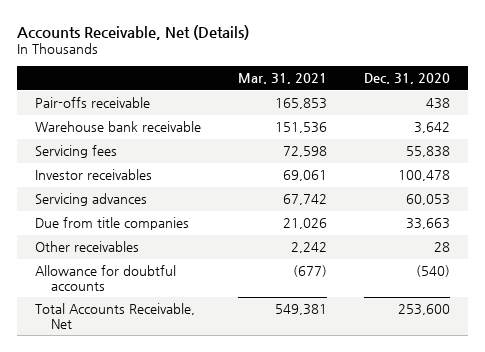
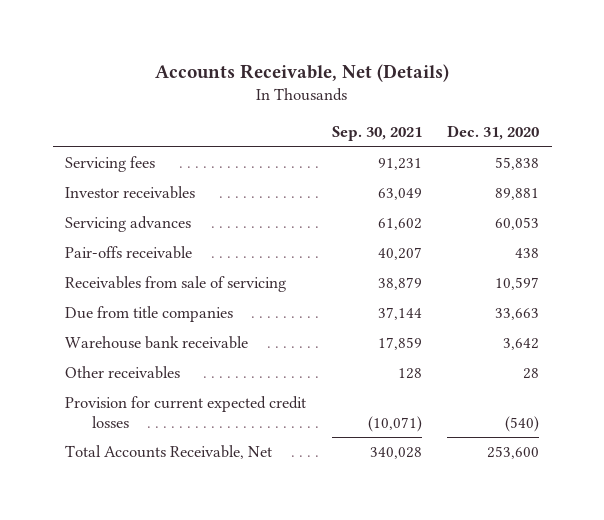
- | Mar. 31, 2021 | Dec. 31, 2020
+ | Sep. 30, 2021 | Dec. 31, 2020
- Investor receivables | 69,061 | 100,478
+ Investor receivables | 63,049 | 89,881
moved down: Pair-offs receivable | 40,207 | 438
+ Receivables from sale of servicing | 38,879 | 10,597
moved down: Warehouse bank receivable | 17,859 | 3,642
- Allowance for doubtful accounts | (677) | (540)
+ Provision for current expected credit losses | (10,071) | (540)

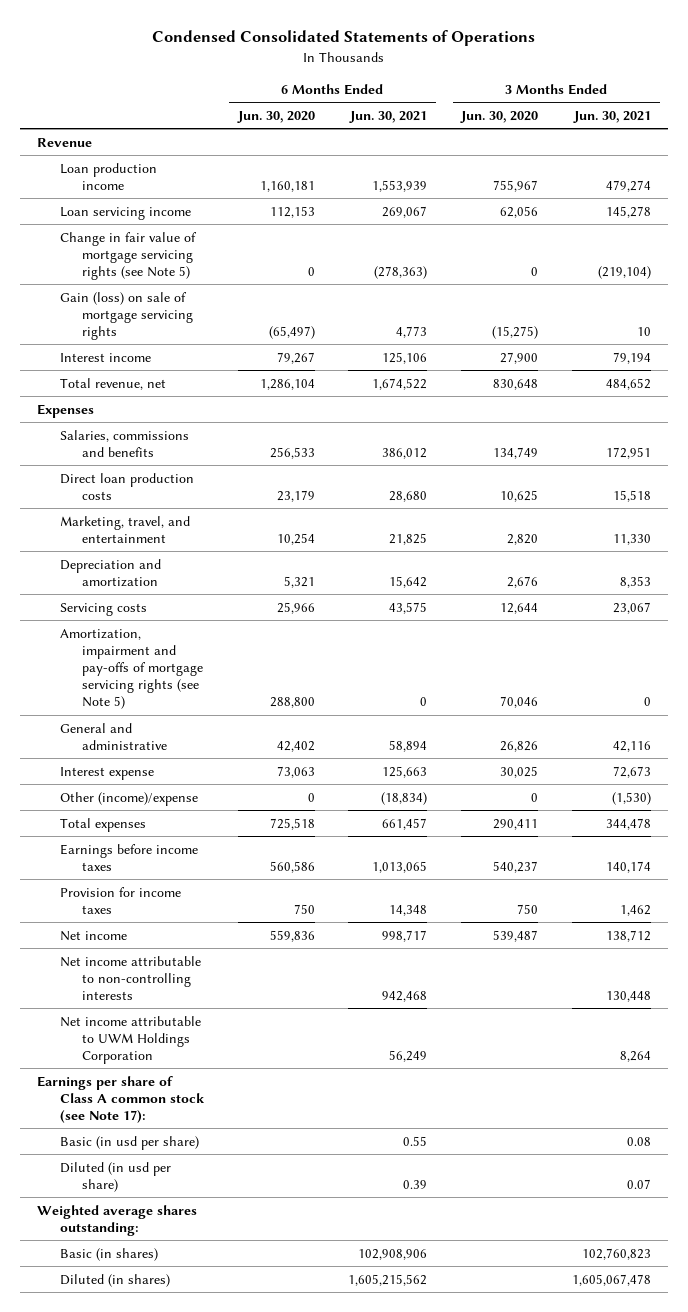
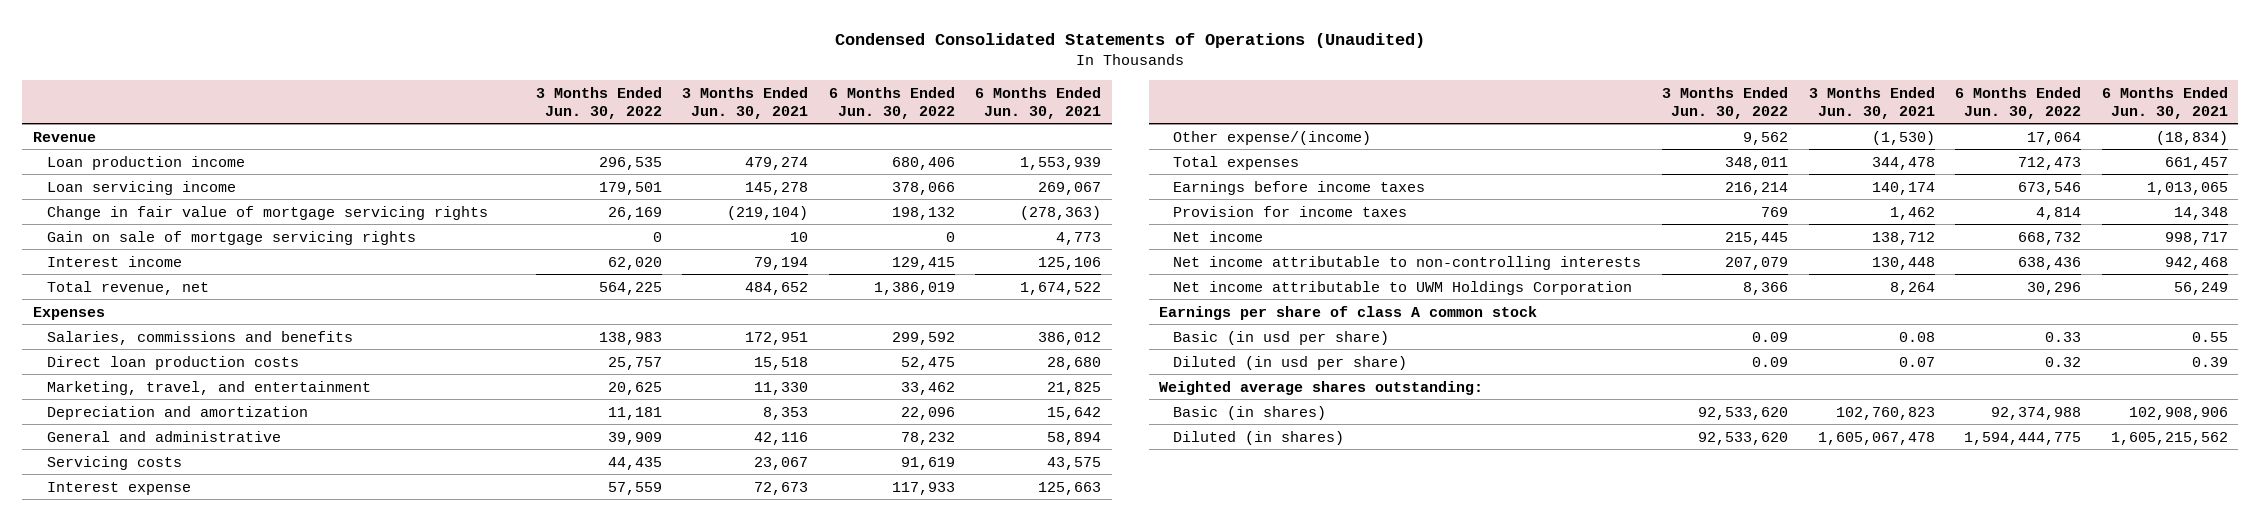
- Condensed Consolidated Statements of Operations
+ Condensed Consolidated Statements of Operations (Unaudited)
- | 6 Months Ended Jun. 30, 2020 | 6 Months Ended Jun. 30, 2021 | 3 Months Ended Jun. 30, 2020 | 3 Months Ended Jun. 30, 2021
+ | 3 Months Ended Jun. 30, 2022 | 3 Months Ended Jun. 30, 2021 | 6 Months Ended Jun. 30, 2022 | 6 Months Ended Jun. 30, 2021
- Change in fair value of mortgage servicing rights (see Note 5) | 0 | (278,363) | 0 | (219,104)
- Gain (loss) on sale of mortgage servicing rights | (65,497) | 4,773 | (15,275) | 10
+ Change in fair value of mortgage servicing rights | 26,169 | (219,104) | 198,132 | (278,363)
+ Gain on sale of mortgage servicing rights | 0 | 10 | 0 | 4,773
- Amortization, impairment and pay-offs of mortgage servicing rights (see Note 5) | 288,800 | 0 | 70,046 | 0
moved down: Servicing costs | 44,435 | 23,067 | 91,619 | 43,575
- Other (income)/expense | 0 | (18,834) | 0 | (1,530)
+ Other expense/(income) | 9,562 | (1,530) | 17,064 | (18,834)
- Earnings per share of Class A common stock (see Note 17):
+ Earnings per share of class A common stock

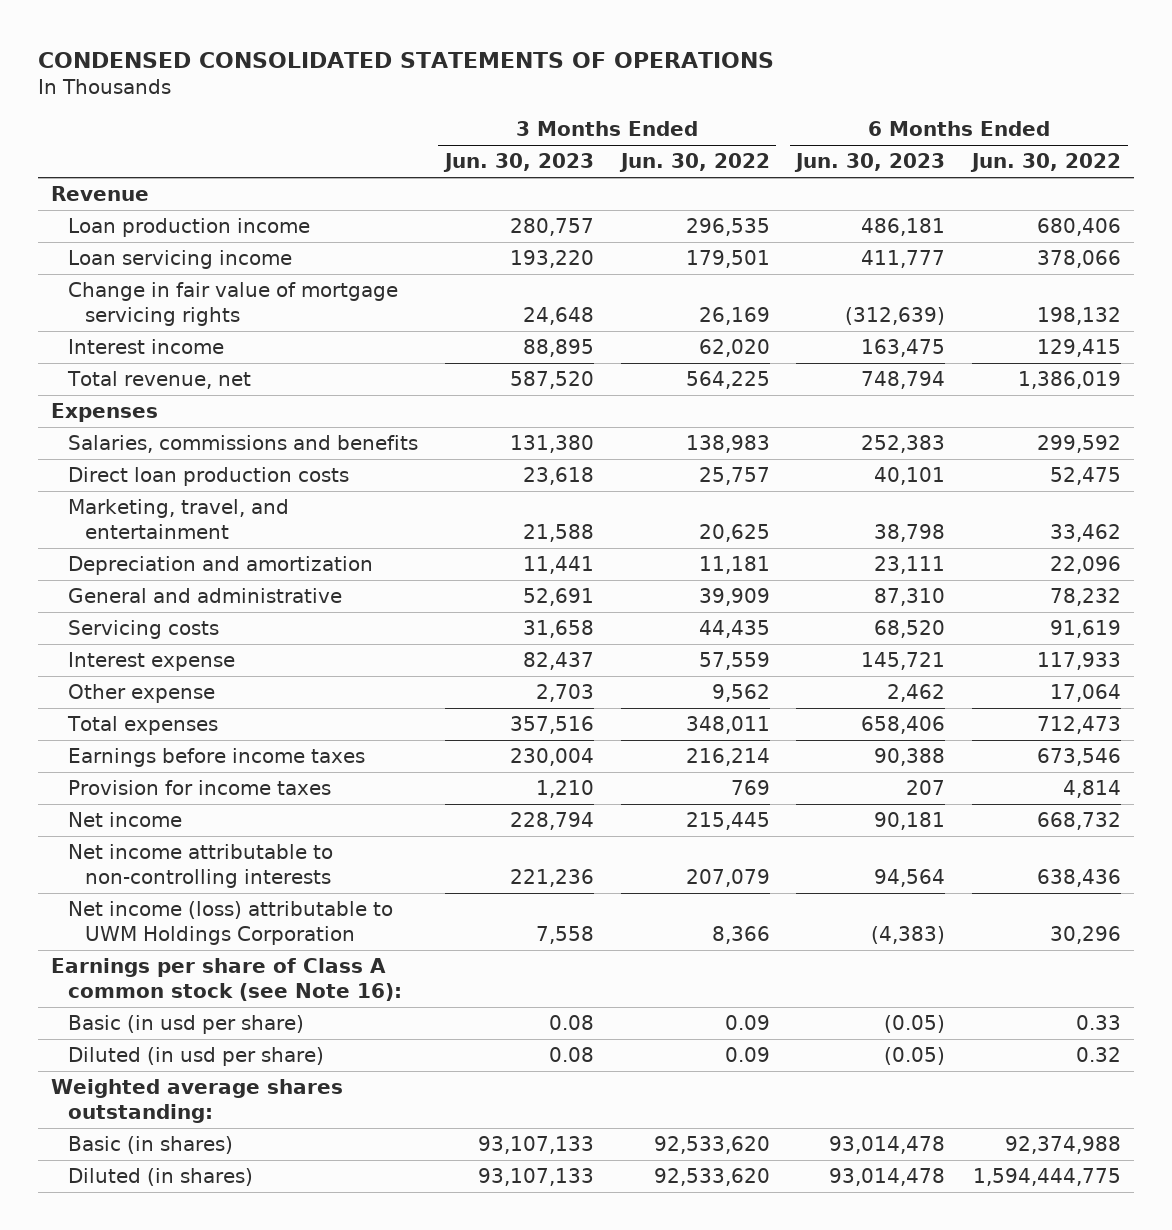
- Condensed Consolidated Statements of Operations (Unaudited)
+ CONDENSED CONSOLIDATED STATEMENTS OF OPERATIONS
- | 3 Months Ended Jun. 30, 2022 | 3 Months Ended Jun. 30, 2021 | 6 Months Ended Jun. 30, 2022 | 6 Months Ended Jun. 30, 2021
+ | 3 Months Ended Jun. 30, 2023 | 3 Months Ended Jun. 30, 2022 | 6 Months Ended Jun. 30, 2023 | 6 Months Ended Jun. 30, 2022
- Gain on sale of mortgage servicing rights | 0 | 10 | 0 | 4,773
- Other expense/(income) | 9,562 | (1,530) | 17,064 | (18,834)
+ Other expense | 2,703 | 9,562 | 2,462 | 17,064
- Net income attributable to UWM Holdings Corporation | 8,366 | 8,264 | 30,296 | 56,249
- Earnings per share of class A common stock
+ Net income (loss) attributable to UWM Holdings Corporation | 7,558 | 8,366 | (4,383) | 30,296
+ Earnings per share of Class A common stock (see Note 16):

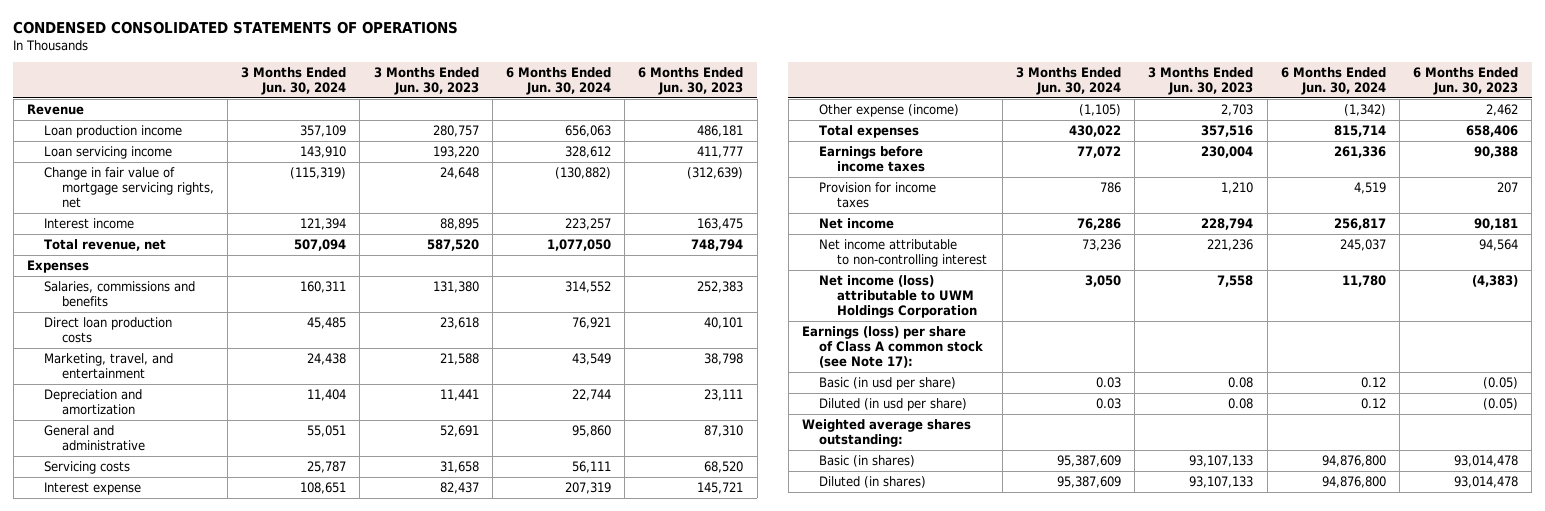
- | 3 Months Ended Jun. 30, 2023 | 3 Months Ended Jun. 30, 2022 | 6 Months Ended Jun. 30, 2023 | 6 Months Ended Jun. 30, 2022
+ | 3 Months Ended Jun. 30, 2024 | 3 Months Ended Jun. 30, 2023 | 6 Months Ended Jun. 30, 2024 | 6 Months Ended Jun. 30, 2023
- Change in fair value of mortgage servicing rights | 24,648 | 26,169 | (312,639) | 198,132
+ Change in fair value of mortgage servicing rights, net | (115,319) | 24,648 | (130,882) | (312,639)
- Other expense | 2,703 | 9,562 | 2,462 | 17,064
+ Other expense (income) | (1,105) | 2,703 | (1,342) | 2,462
- Net income attributable to non-controlling interests | 221,236 | 207,079 | 94,564 | 638,436
+ Net income attributable to non-controlling interest | 73,236 | 221,236 | 245,037 | 94,564
- Earnings per share of Class A common stock (see Note 16):
+ Earnings (loss) per share of Class A common stock (see Note 17):

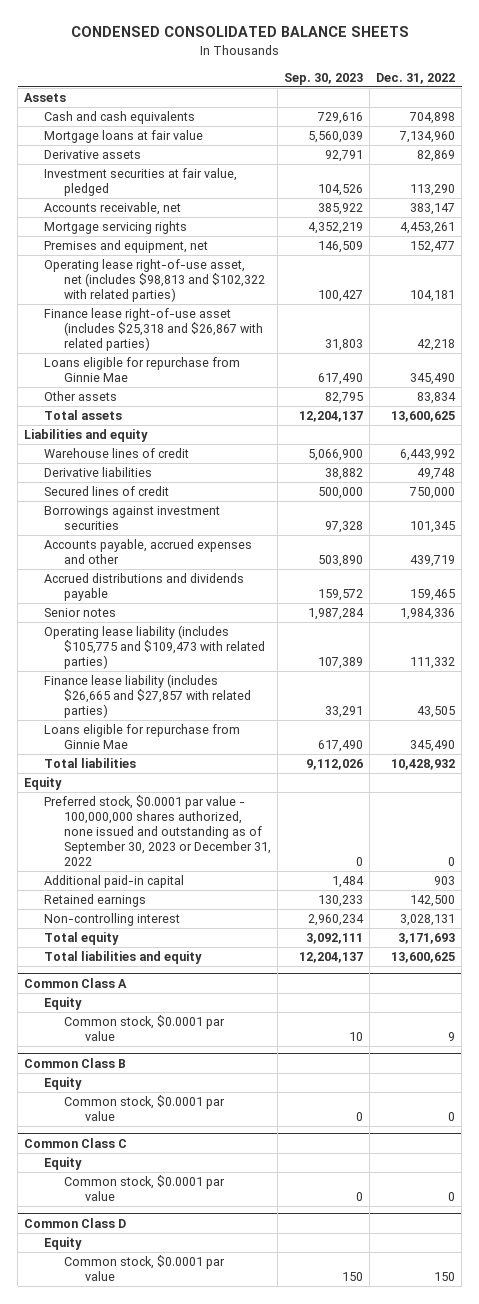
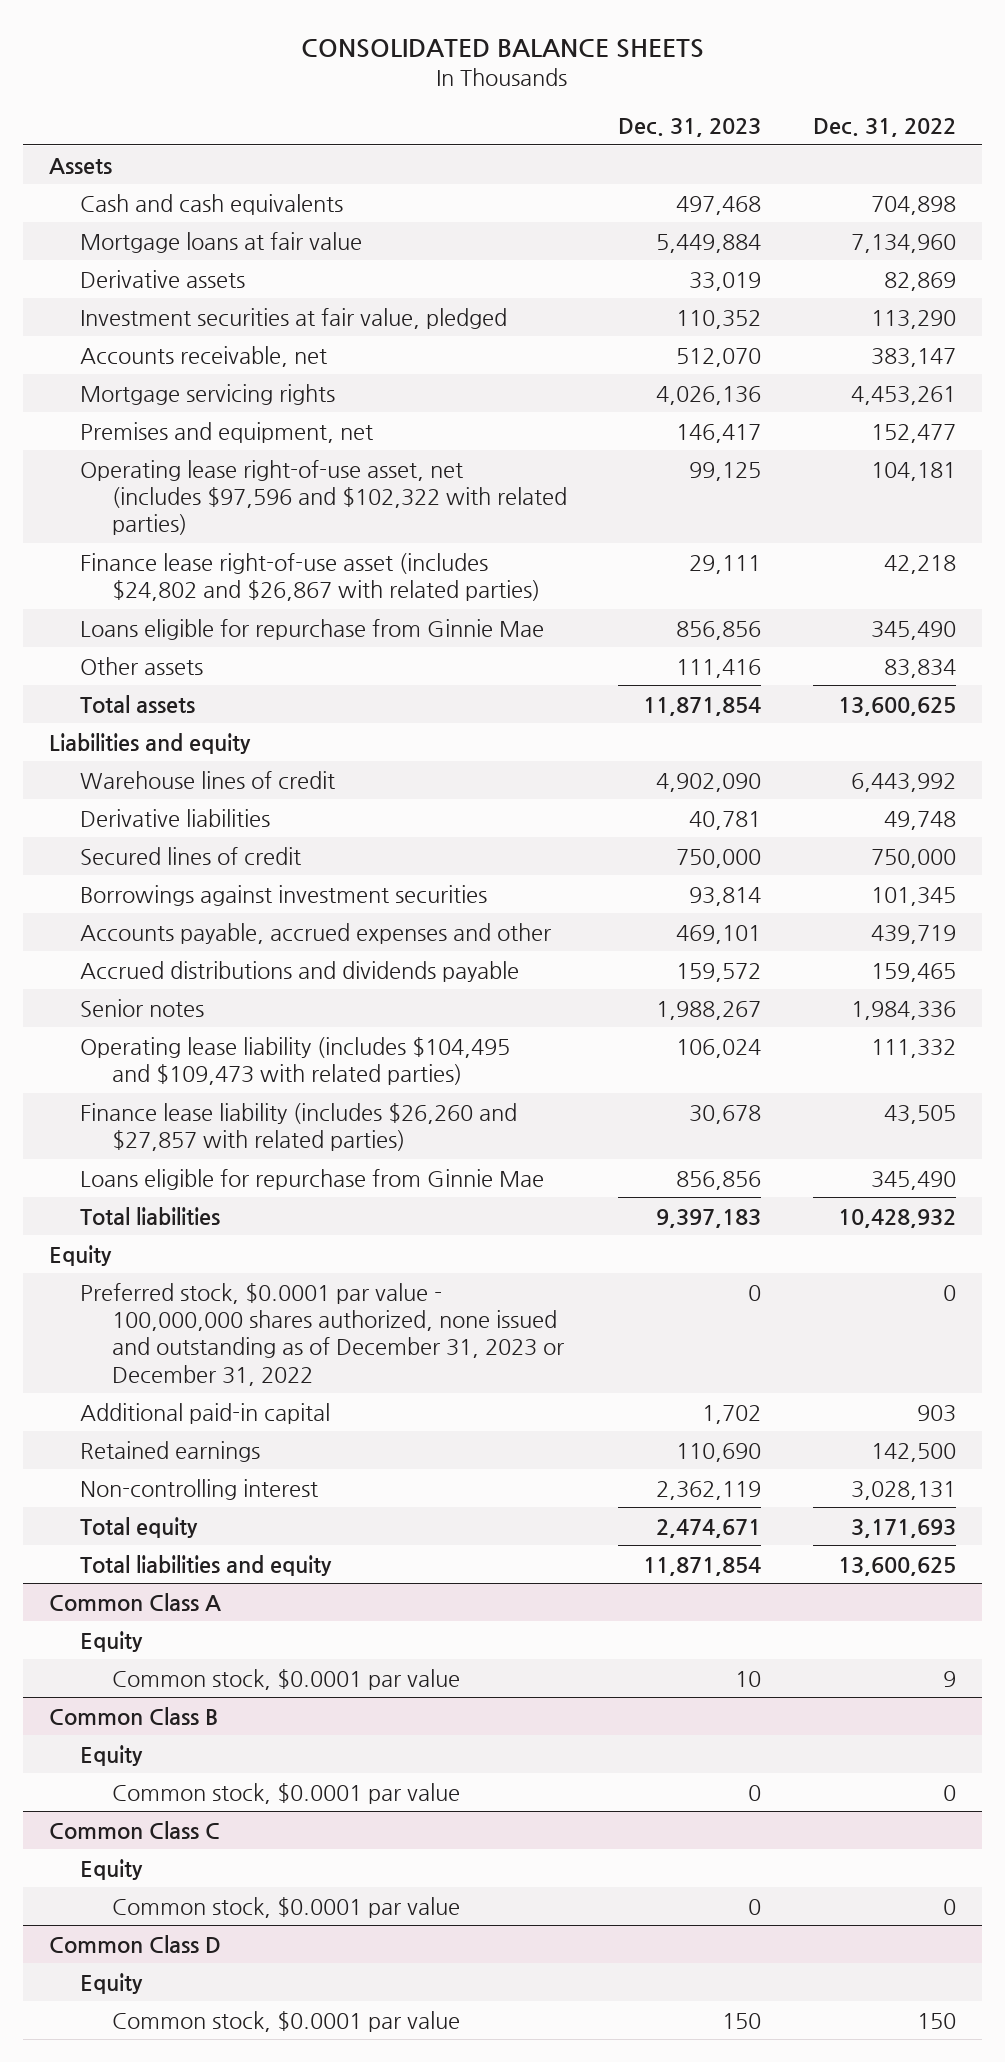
- CONDENSED CONSOLIDATED BALANCE SHEETS
+ CONSOLIDATED BALANCE SHEETS
- | Sep. 30, 2023 | Dec. 31, 2022
+ | Dec. 31, 2023 | Dec. 31, 2022
- Operating lease right-of-use asset, net (includes $98,813 and $102,322 with related parties) | 100,427 | 104,181
- Finance lease right-of-use asset (includes $25,318 and $26,867 with related parties) | 31,803 | 42,218
+ Operating lease right-of-use asset, net (includes $97,596 and $102,322 with related parties) | 99,125 | 104,181
+ Finance lease right-of-use asset (includes $24,802 and $26,867 with related parties) | 29,111 | 42,218
- Operating lease liability (includes $105,775 and $109,473 with related parties) | 107,389 | 111,332
- Finance lease liability (includes $26,665 and $27,857 with related parties) | 33,291 | 43,505
+ Operating lease liability (includes $104,495 and $109,473 with related parties) | 106,024 | 111,332
+ Finance lease liability (includes $26,260 and $27,857 with related parties) | 30,678 | 43,505
- Preferred stock, $0.0001 par value - 100,000,000 shares authorized, none issued and outstanding as of September 30, 2023 or December 31, 2022 | 0 | 0
+ Preferred stock, $0.0001 par value - 100,000,000 shares authorized, none issued and outstanding as of December 31, 2023 or December 31, 2022 | 0 | 0

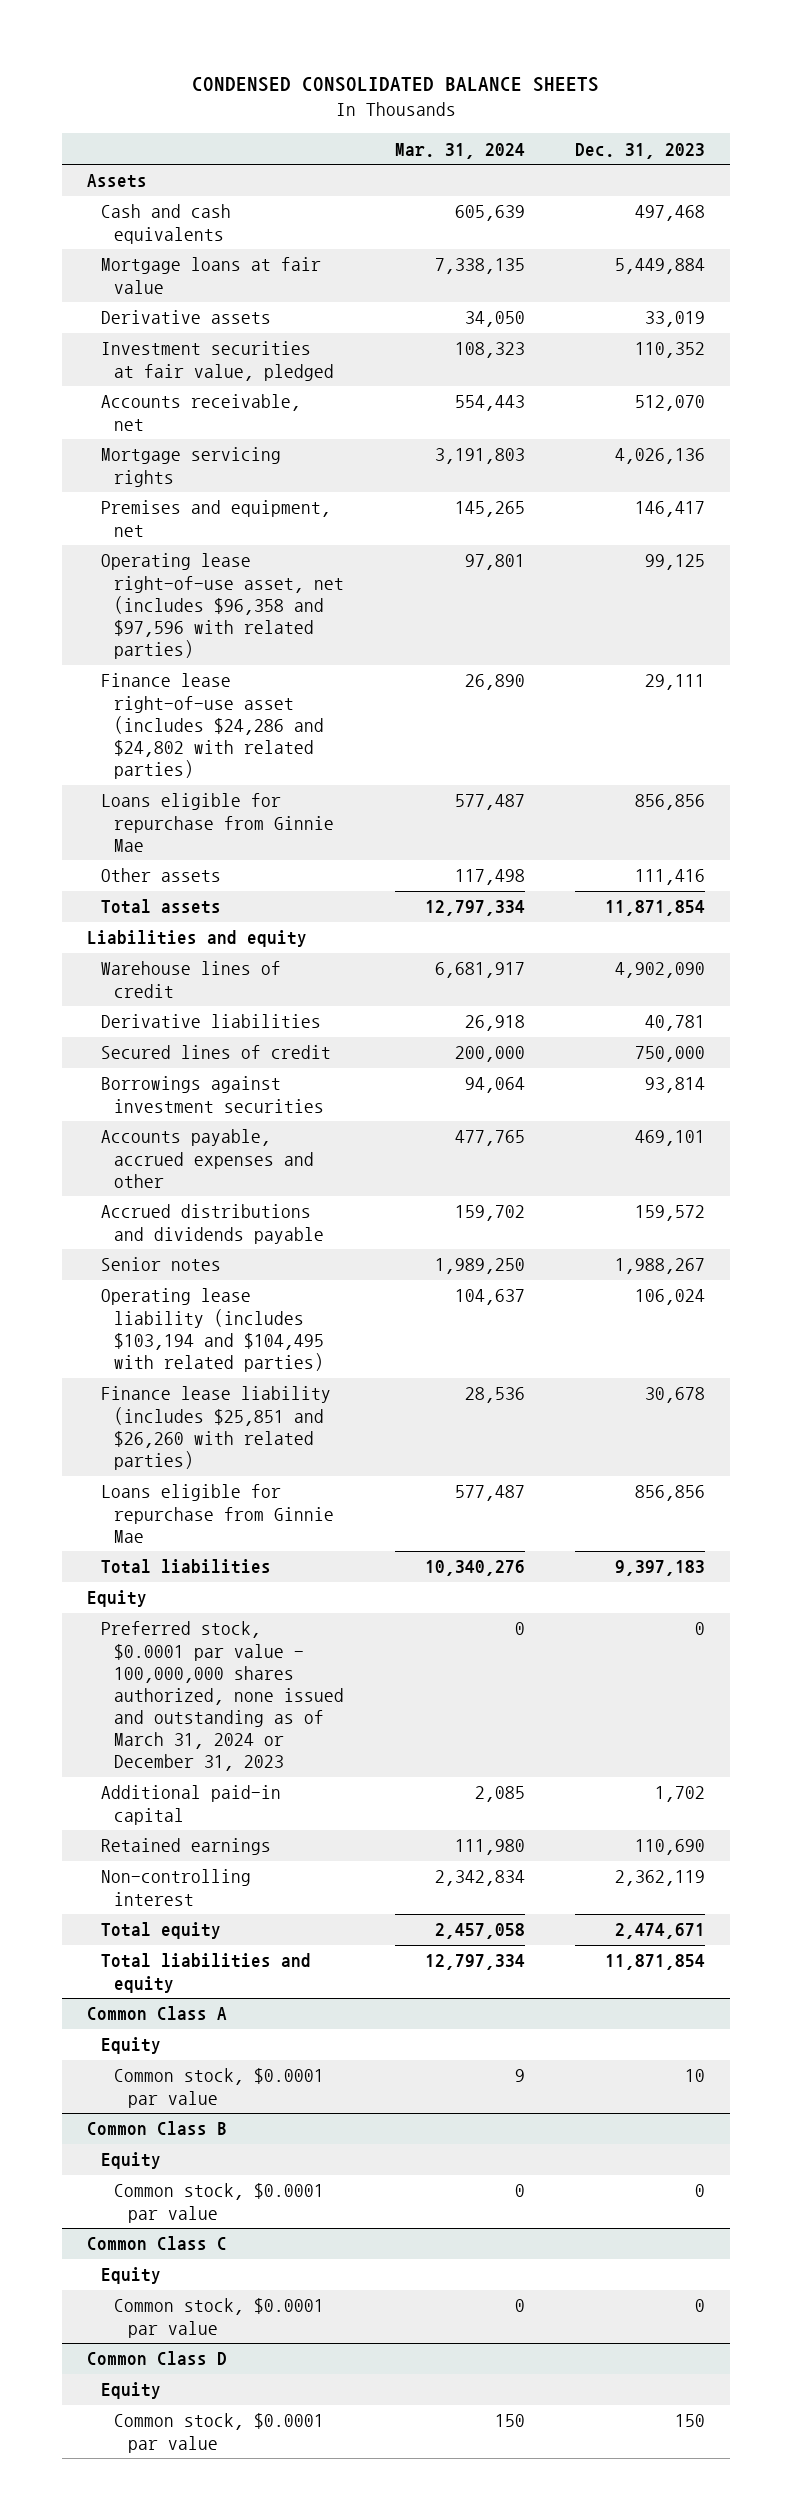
- CONSOLIDATED BALANCE SHEETS
+ CONDENSED CONSOLIDATED BALANCE SHEETS
- | Dec. 31, 2023 | Dec. 31, 2022
+ | Mar. 31, 2024 | Dec. 31, 2023
- Operating lease right-of-use asset, net (includes $97,596 and $102,322 with related parties) | 99,125 | 104,181
- Finance lease right-of-use asset (includes $24,802 and $26,867 with related parties) | 29,111 | 42,218
+ Operating lease right-of-use asset, net (includes $96,358 and $97,596 with related parties) | 97,801 | 99,125
+ Finance lease right-of-use asset (includes $24,286 and $24,802 with related parties) | 26,890 | 29,111
- Operating lease liability (includes $104,495 and $109,473 with related parties) | 106,024 | 111,332
- Finance lease liability (includes $26,260 and $27,857 with related parties) | 30,678 | 43,505
+ Operating lease liability (includes $103,194 and $104,495 with related parties) | 104,637 | 106,024
+ Finance lease liability (includes $25,851 and $26,260 with related parties) | 28,536 | 30,678
- Preferred stock, $0.0001 par value - 100,000,000 shares authorized, none issued and outstanding as of December 31, 2023 or December 31, 2022 | 0 | 0
+ Preferred stock, $0.0001 par value - 100,000,000 shares authorized, none issued and outstanding as of March 31, 2024 or December 31, 2023 | 0 | 0

